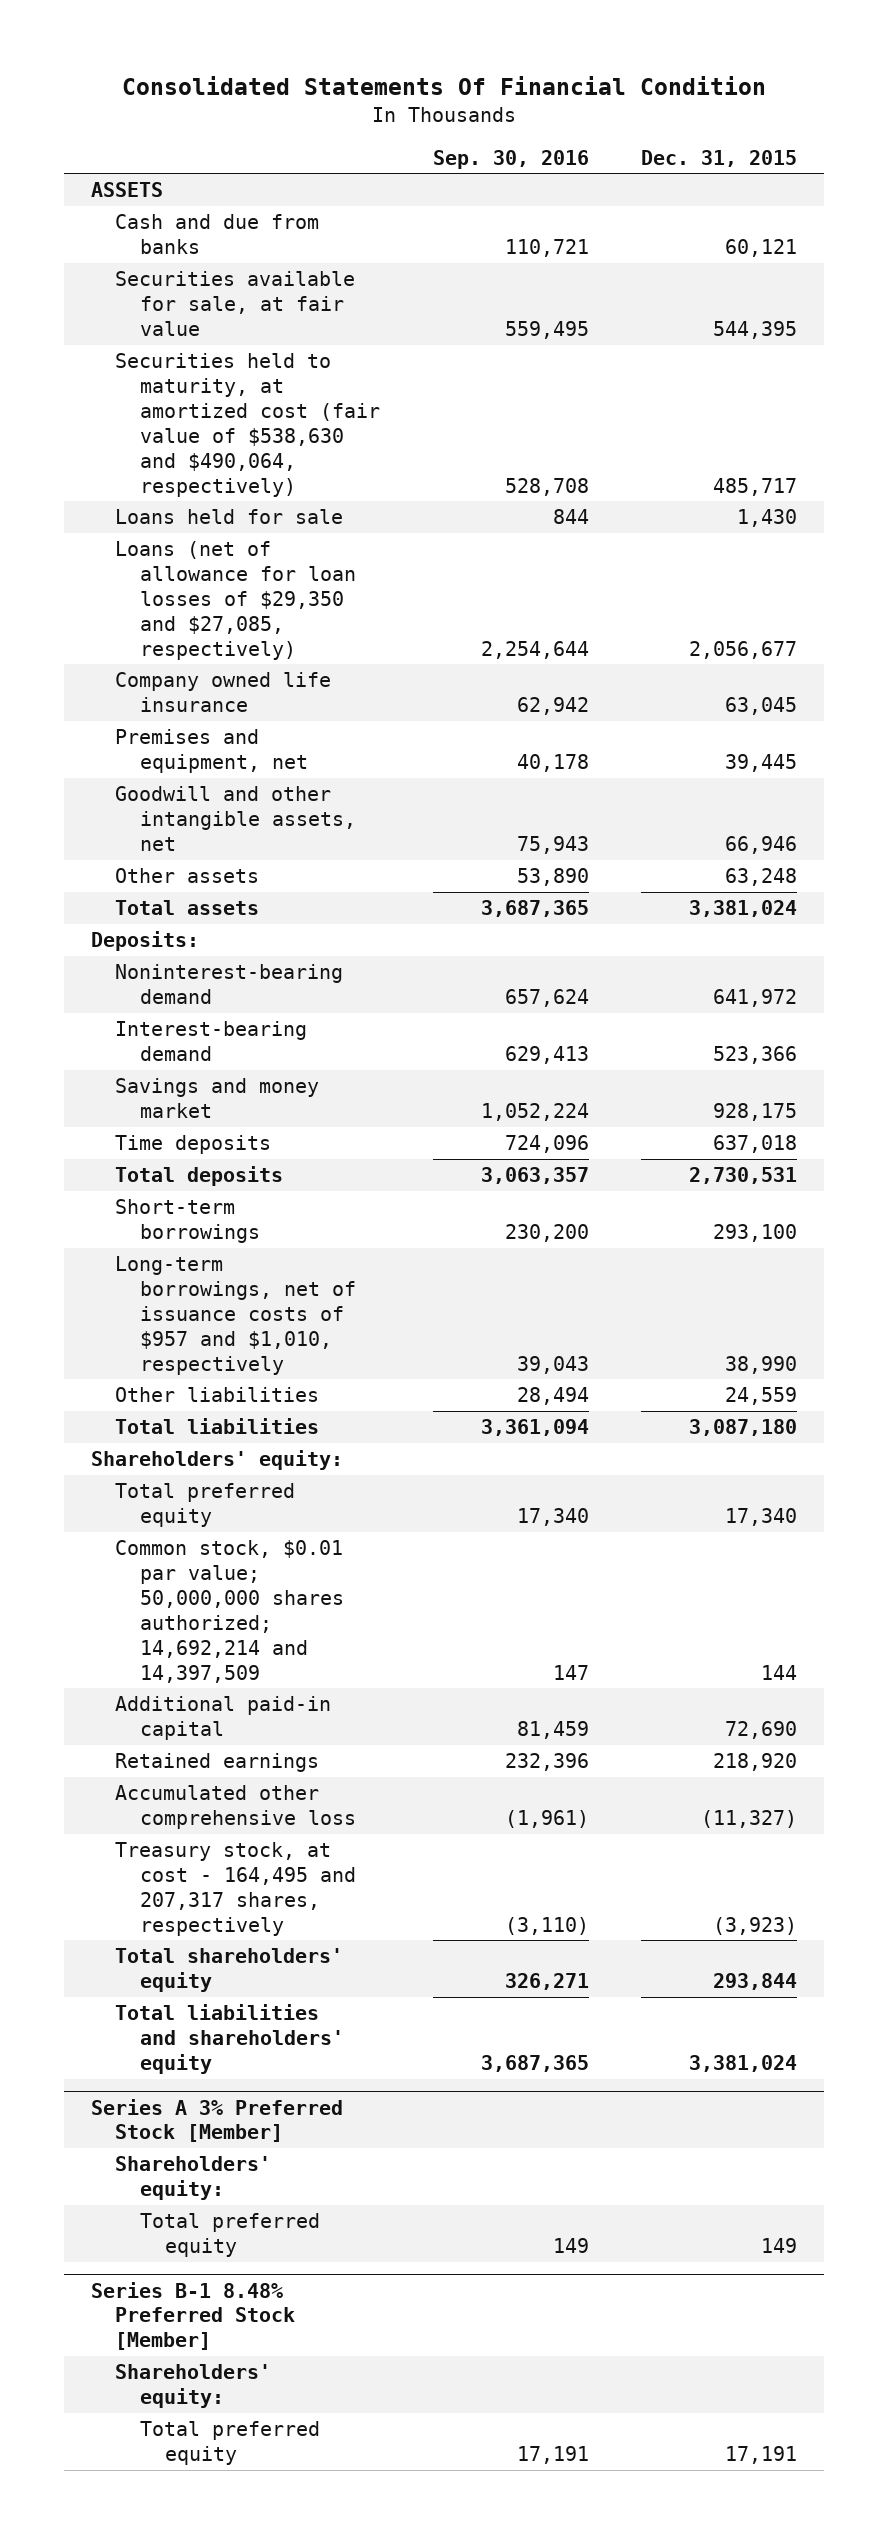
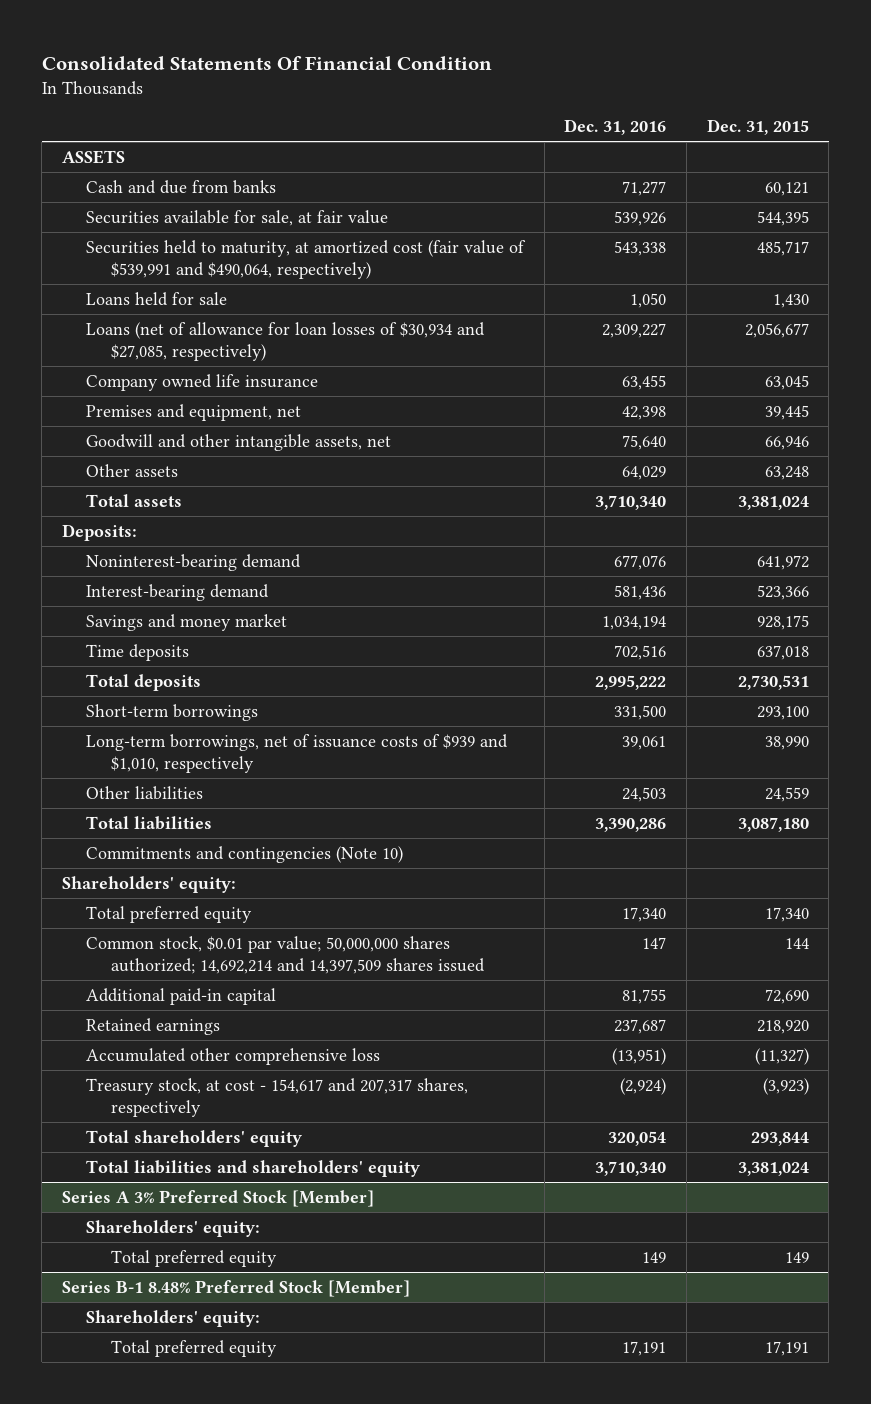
- | Sep. 30, 2016 | Dec. 31, 2015
+ | Dec. 31, 2016 | Dec. 31, 2015
- Securities held to maturity, at amortized cost (fair value of $538,630 and $490,064, respectively) | 528,708 | 485,717
+ Securities held to maturity, at amortized cost (fair value of $539,991 and $490,064, respectively) | 543,338 | 485,717
- Loans (net of allowance for loan losses of $29,350 and $27,085, respectively) | 2,254,644 | 2,056,677
+ Loans (net of allowance for loan losses of $30,934 and $27,085, respectively) | 2,309,227 | 2,056,677
- Long-term borrowings, net of issuance costs of $957 and $1,010, respectively | 39,043 | 38,990
+ Long-term borrowings, net of issuance costs of $939 and $1,010, respectively | 39,061 | 38,990
+ Commitments and contingencies (Note 10)
- Common stock, $0.01 par value; 50,000,000 shares authorized; 14,692,214 and 14,397,509 | 147 | 144
+ Common stock, $0.01 par value; 50,000,000 shares authorized; 14,692,214 and 14,397,509 shares issued | 147 | 144
- Treasury stock, at cost - 164,495 and 207,317 shares, respectively | (3,110) | (3,923)
+ Treasury stock, at cost - 154,617 and 207,317 shares, respectively | (2,924) | (3,923)

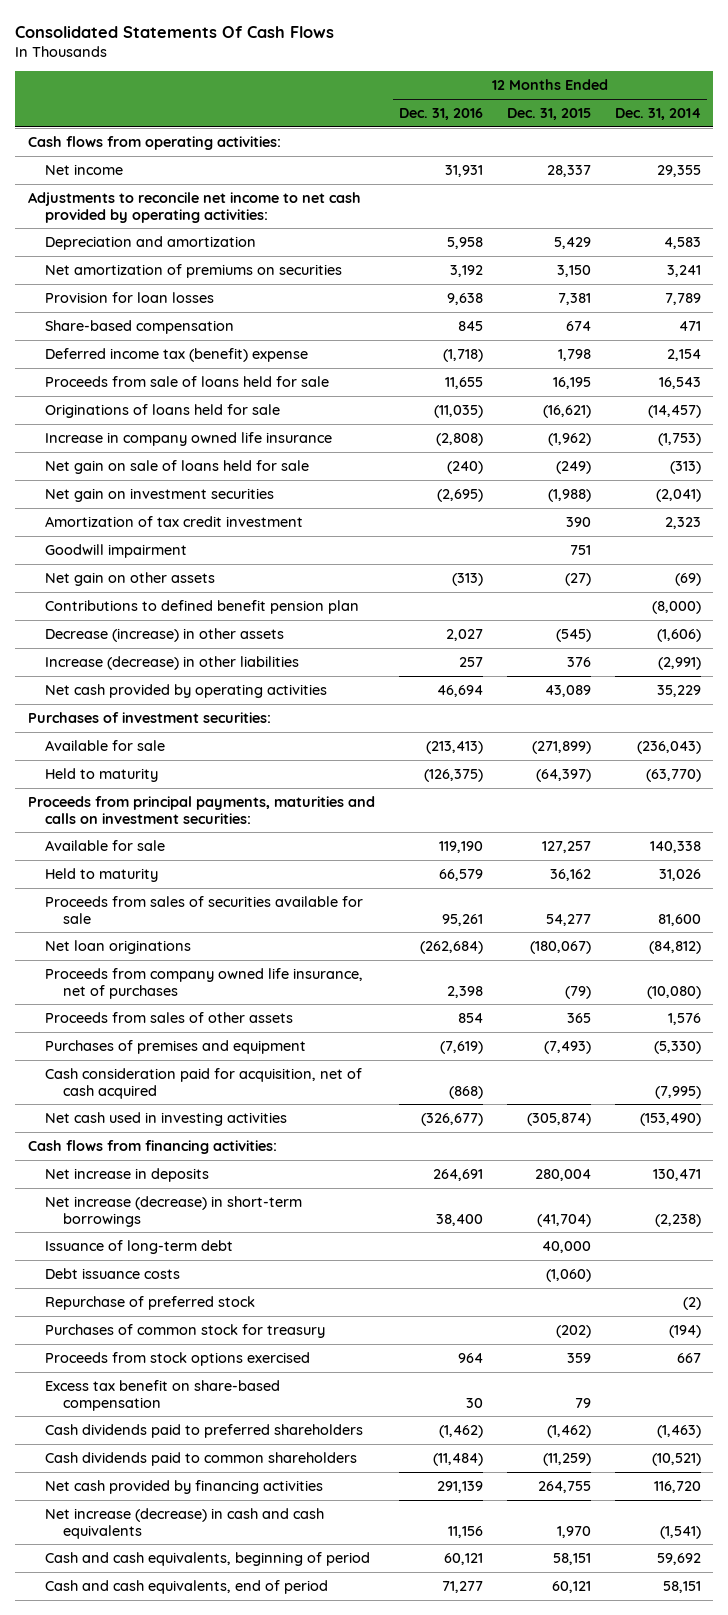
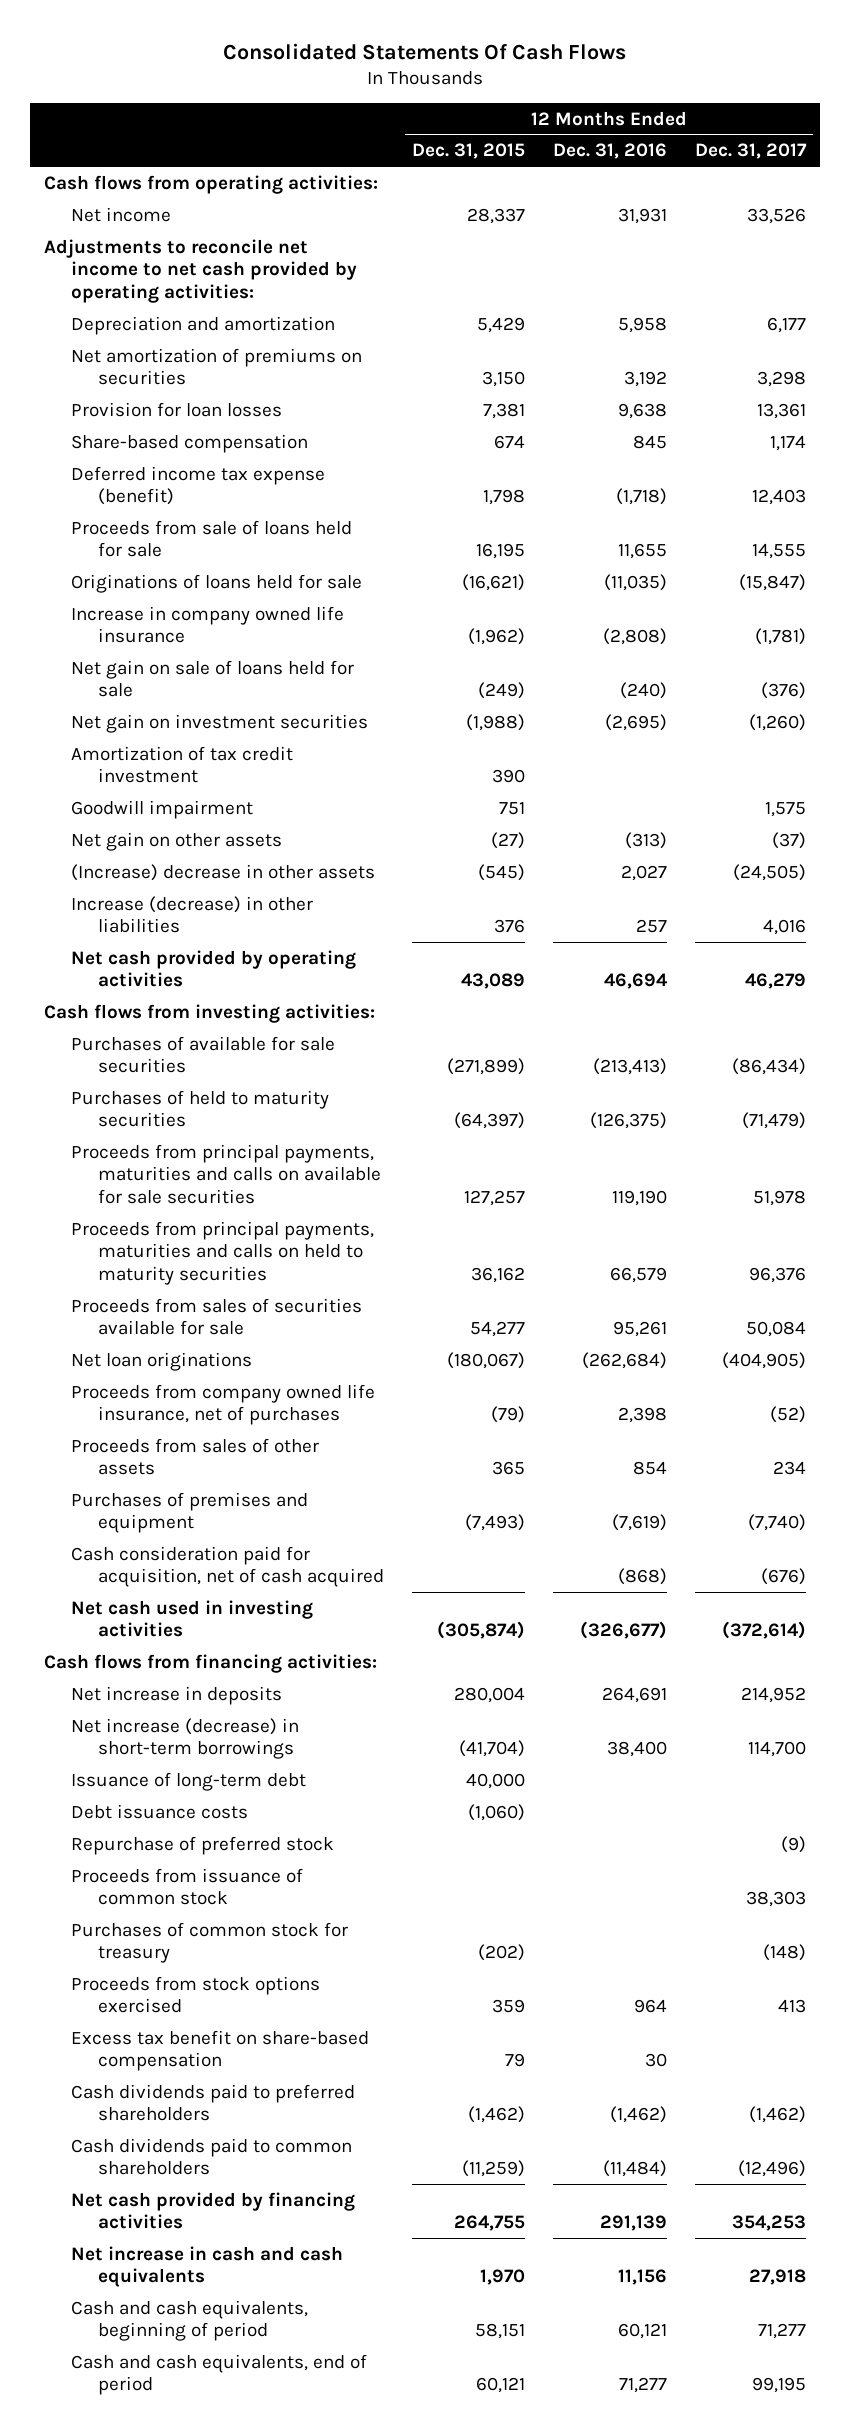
- | 12 Months Ended Dec. 31, 2016 | 12 Months Ended Dec. 31, 2015 | 12 Months Ended Dec. 31, 2014
+ | 12 Months Ended Dec. 31, 2015 | 12 Months Ended Dec. 31, 2016 | 12 Months Ended Dec. 31, 2017
- Deferred income tax (benefit) expense | (1,718) | 1,798 | 2,154
+ Deferred income tax expense (benefit) | 1,798 | (1,718) | 12,403
- Contributions to defined benefit pension plan | | | (8,000)
- Decrease (increase) in other assets | 2,027 | (545) | (1,606)
+ (Increase) decrease in other assets | (545) | 2,027 | (24,505)
- Purchases of investment securities:
- Available for sale | (213,413) | (271,899) | (236,043)
- Held to maturity | (126,375) | (64,397) | (63,770)
- Proceeds from principal payments, maturities and calls on investment securities:
- Available for sale | 119,190 | 127,257 | 140,338
- Held to maturity | 66,579 | 36,162 | 31,026
+ Cash flows from investing activities:
+ Purchases of available for sale securities | (271,899) | (213,413) | (86,434)
+ Purchases of held to maturity securities | (64,397) | (126,375) | (71,479)
+ Proceeds from principal payments, maturities and calls on available for sale securities | 127,257 | 119,190 | 51,978
+ Proceeds from principal payments, maturities and calls on held to maturity securities | 36,162 | 66,579 | 96,376
+ Proceeds from issuance of common stock | | | 38,303
- Net increase (decrease) in cash and cash equivalents | 11,156 | 1,970 | (1,541)
+ Net increase in cash and cash equivalents | 1,970 | 11,156 | 27,918

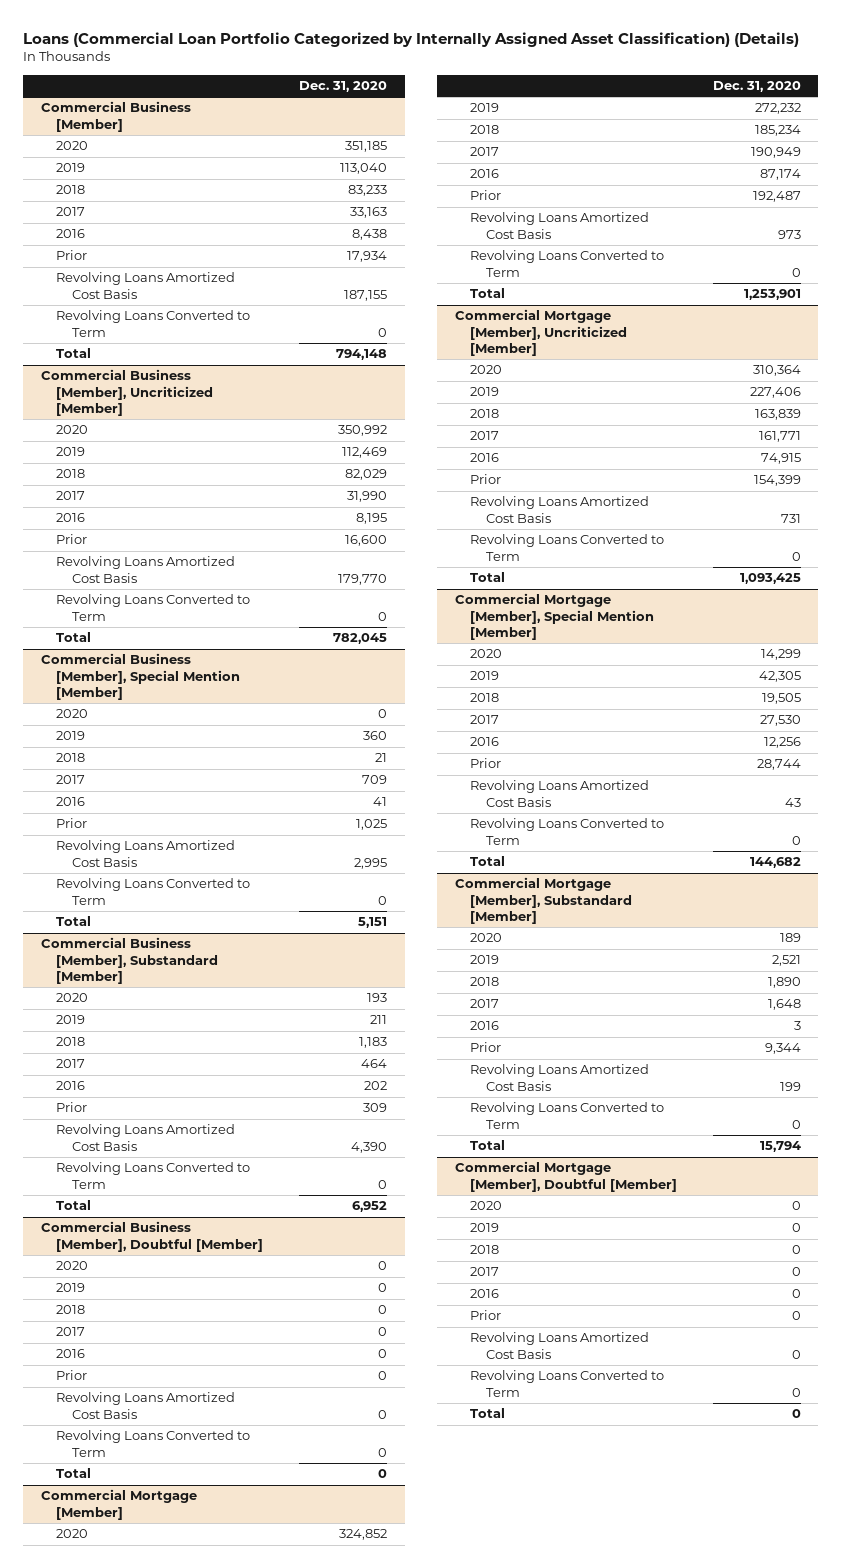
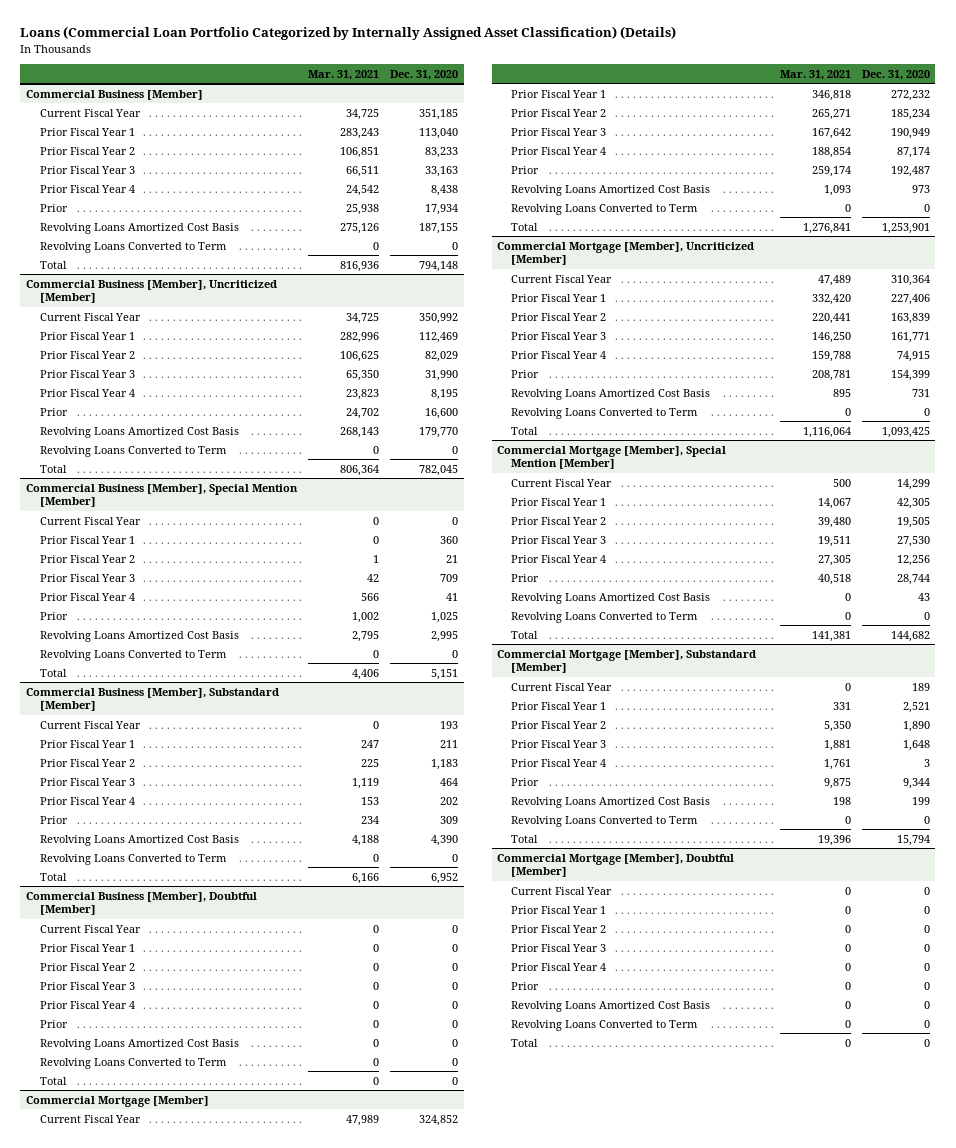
- | Dec. 31, 2020
+ | Mar. 31, 2021 | Dec. 31, 2020
@ Commercial Business [Member]
- 2020 | 351,185
- 2019 | 113,040
- 2018 | 83,233
- 2017 | 33,163
- 2016 | 8,438
+ Current Fiscal Year | 34,725 | 351,185
+ Prior Fiscal Year 1 | 283,243 | 113,040
+ Prior Fiscal Year 2 | 106,851 | 83,233
+ Prior Fiscal Year 3 | 66,511 | 33,163
+ Prior Fiscal Year 4 | 24,542 | 8,438
@ Commercial Business [Member], Uncriticized [Member]
- 2020 | 350,992
- 2019 | 112,469
- 2018 | 82,029
- 2017 | 31,990
- 2016 | 8,195
+ Current Fiscal Year | 34,725 | 350,992
+ Prior Fiscal Year 1 | 282,996 | 112,469
+ Prior Fiscal Year 2 | 106,625 | 82,029
+ Prior Fiscal Year 3 | 65,350 | 31,990
+ Prior Fiscal Year 4 | 23,823 | 8,195
@ Commercial Business [Member], Special Mention [Member]
- 2020 | 0
- 2019 | 360
- 2018 | 21
- 2017 | 709
- 2016 | 41
+ Current Fiscal Year | 0 | 0
+ Prior Fiscal Year 1 | 0 | 360
+ Prior Fiscal Year 2 | 1 | 21
+ Prior Fiscal Year 3 | 42 | 709
+ Prior Fiscal Year 4 | 566 | 41
@ Commercial Business [Member], Substandard [Member]
- 2020 | 193
- 2019 | 211
- 2018 | 1,183
- 2017 | 464
- 2016 | 202
+ Current Fiscal Year | 0 | 193
+ Prior Fiscal Year 1 | 247 | 211
+ Prior Fiscal Year 2 | 225 | 1,183
+ Prior Fiscal Year 3 | 1,119 | 464
+ Prior Fiscal Year 4 | 153 | 202
@ Commercial Business [Member], Doubtful [Member]
- 2020 | 0
- 2019 | 0
- 2018 | 0
- 2017 | 0
- 2016 | 0
+ Current Fiscal Year | 0 | 0
+ Prior Fiscal Year 1 | 0 | 0
+ Prior Fiscal Year 2 | 0 | 0
+ Prior Fiscal Year 3 | 0 | 0
+ Prior Fiscal Year 4 | 0 | 0
@ Commercial Mortgage [Member]
- 2020 | 324,852
- 2019 | 272,232
- 2018 | 185,234
- 2017 | 190,949
- 2016 | 87,174
+ Current Fiscal Year | 47,989 | 324,852
+ Prior Fiscal Year 1 | 346,818 | 272,232
+ Prior Fiscal Year 2 | 265,271 | 185,234
+ Prior Fiscal Year 3 | 167,642 | 190,949
+ Prior Fiscal Year 4 | 188,854 | 87,174
@ Commercial Mortgage [Member], Uncriticized [Member]
- 2020 | 310,364
- 2019 | 227,406
- 2018 | 163,839
- 2017 | 161,771
- 2016 | 74,915
+ Current Fiscal Year | 47,489 | 310,364
+ Prior Fiscal Year 1 | 332,420 | 227,406
+ Prior Fiscal Year 2 | 220,441 | 163,839
+ Prior Fiscal Year 3 | 146,250 | 161,771
+ Prior Fiscal Year 4 | 159,788 | 74,915
@ Commercial Mortgage [Member], Special Mention [Member]
- 2020 | 14,299
- 2019 | 42,305
- 2018 | 19,505
- 2017 | 27,530
- 2016 | 12,256
+ Current Fiscal Year | 500 | 14,299
+ Prior Fiscal Year 1 | 14,067 | 42,305
+ Prior Fiscal Year 2 | 39,480 | 19,505
+ Prior Fiscal Year 3 | 19,511 | 27,530
+ Prior Fiscal Year 4 | 27,305 | 12,256
@ Commercial Mortgage [Member], Substandard [Member]
- 2020 | 189
- 2019 | 2,521
- 2018 | 1,890
- 2017 | 1,648
- 2016 | 3
+ Current Fiscal Year | 0 | 189
+ Prior Fiscal Year 1 | 331 | 2,521
+ Prior Fiscal Year 2 | 5,350 | 1,890
+ Prior Fiscal Year 3 | 1,881 | 1,648
+ Prior Fiscal Year 4 | 1,761 | 3
@ Commercial Mortgage [Member], Doubtful [Member]
- 2020 | 0
- 2019 | 0
- 2018 | 0
- 2017 | 0
- 2016 | 0
+ Current Fiscal Year | 0 | 0
+ Prior Fiscal Year 1 | 0 | 0
+ Prior Fiscal Year 2 | 0 | 0
+ Prior Fiscal Year 3 | 0 | 0
+ Prior Fiscal Year 4 | 0 | 0

